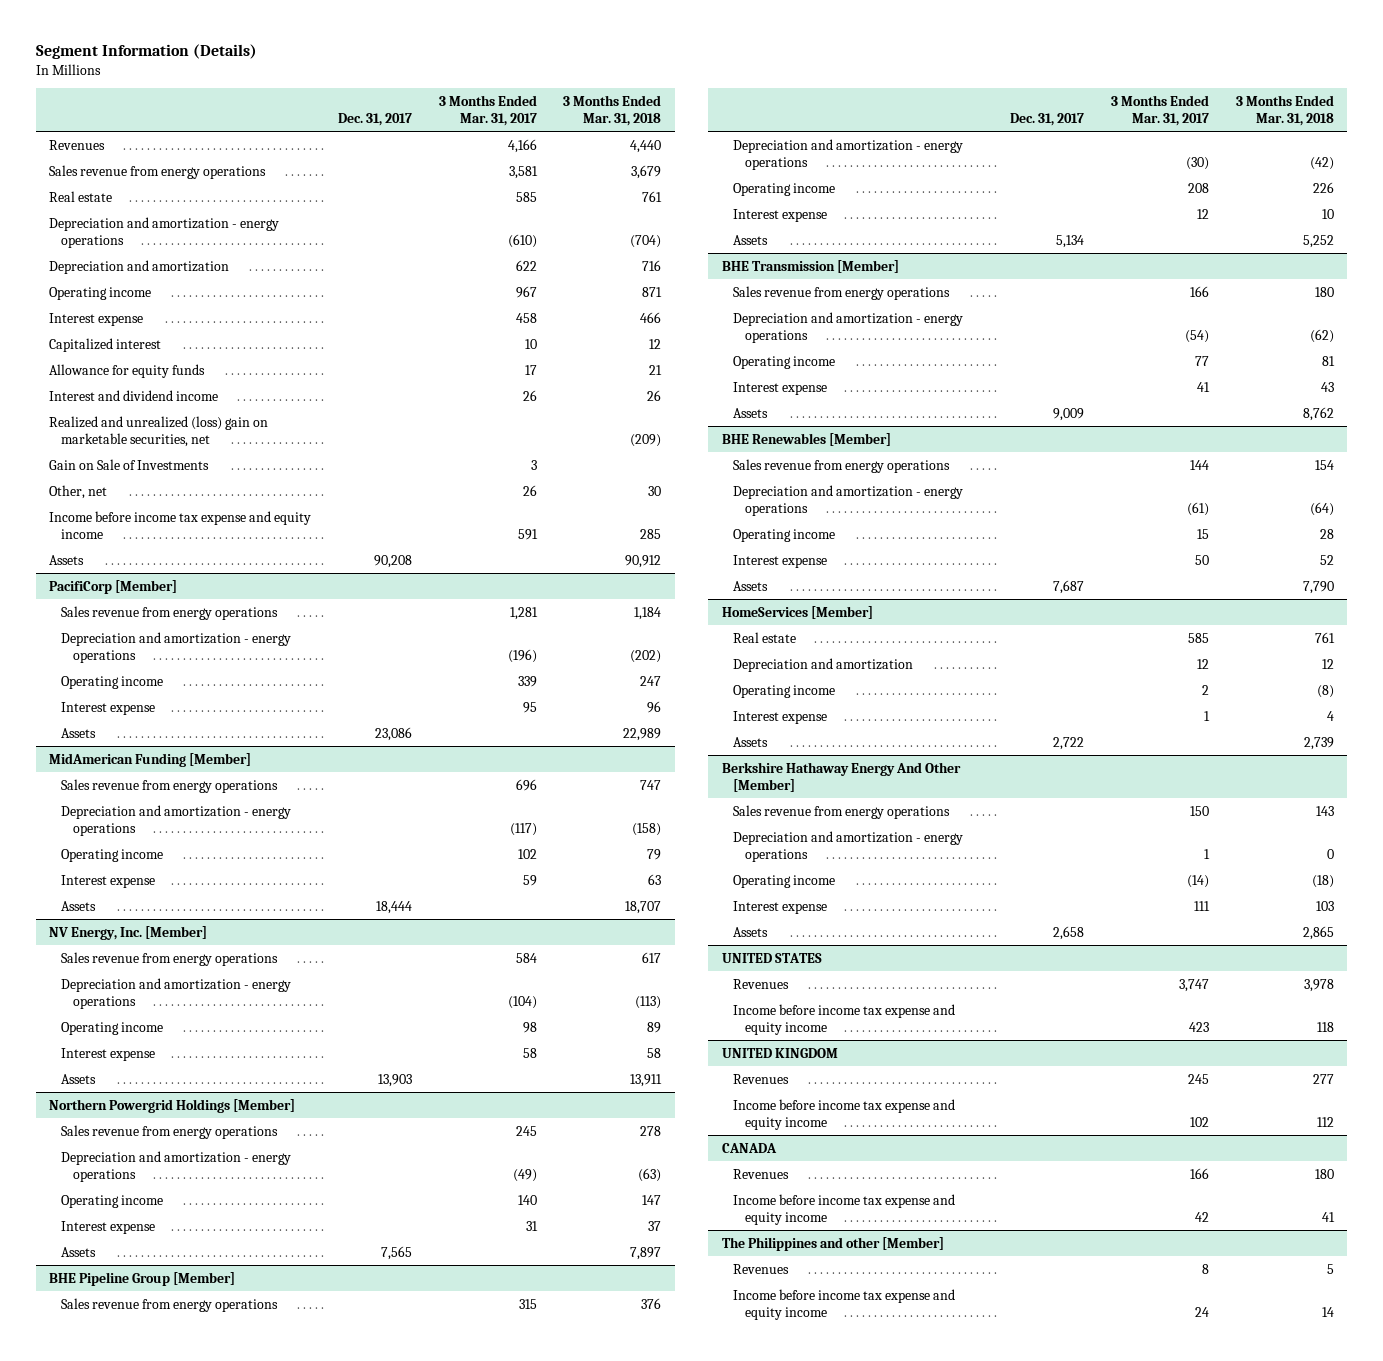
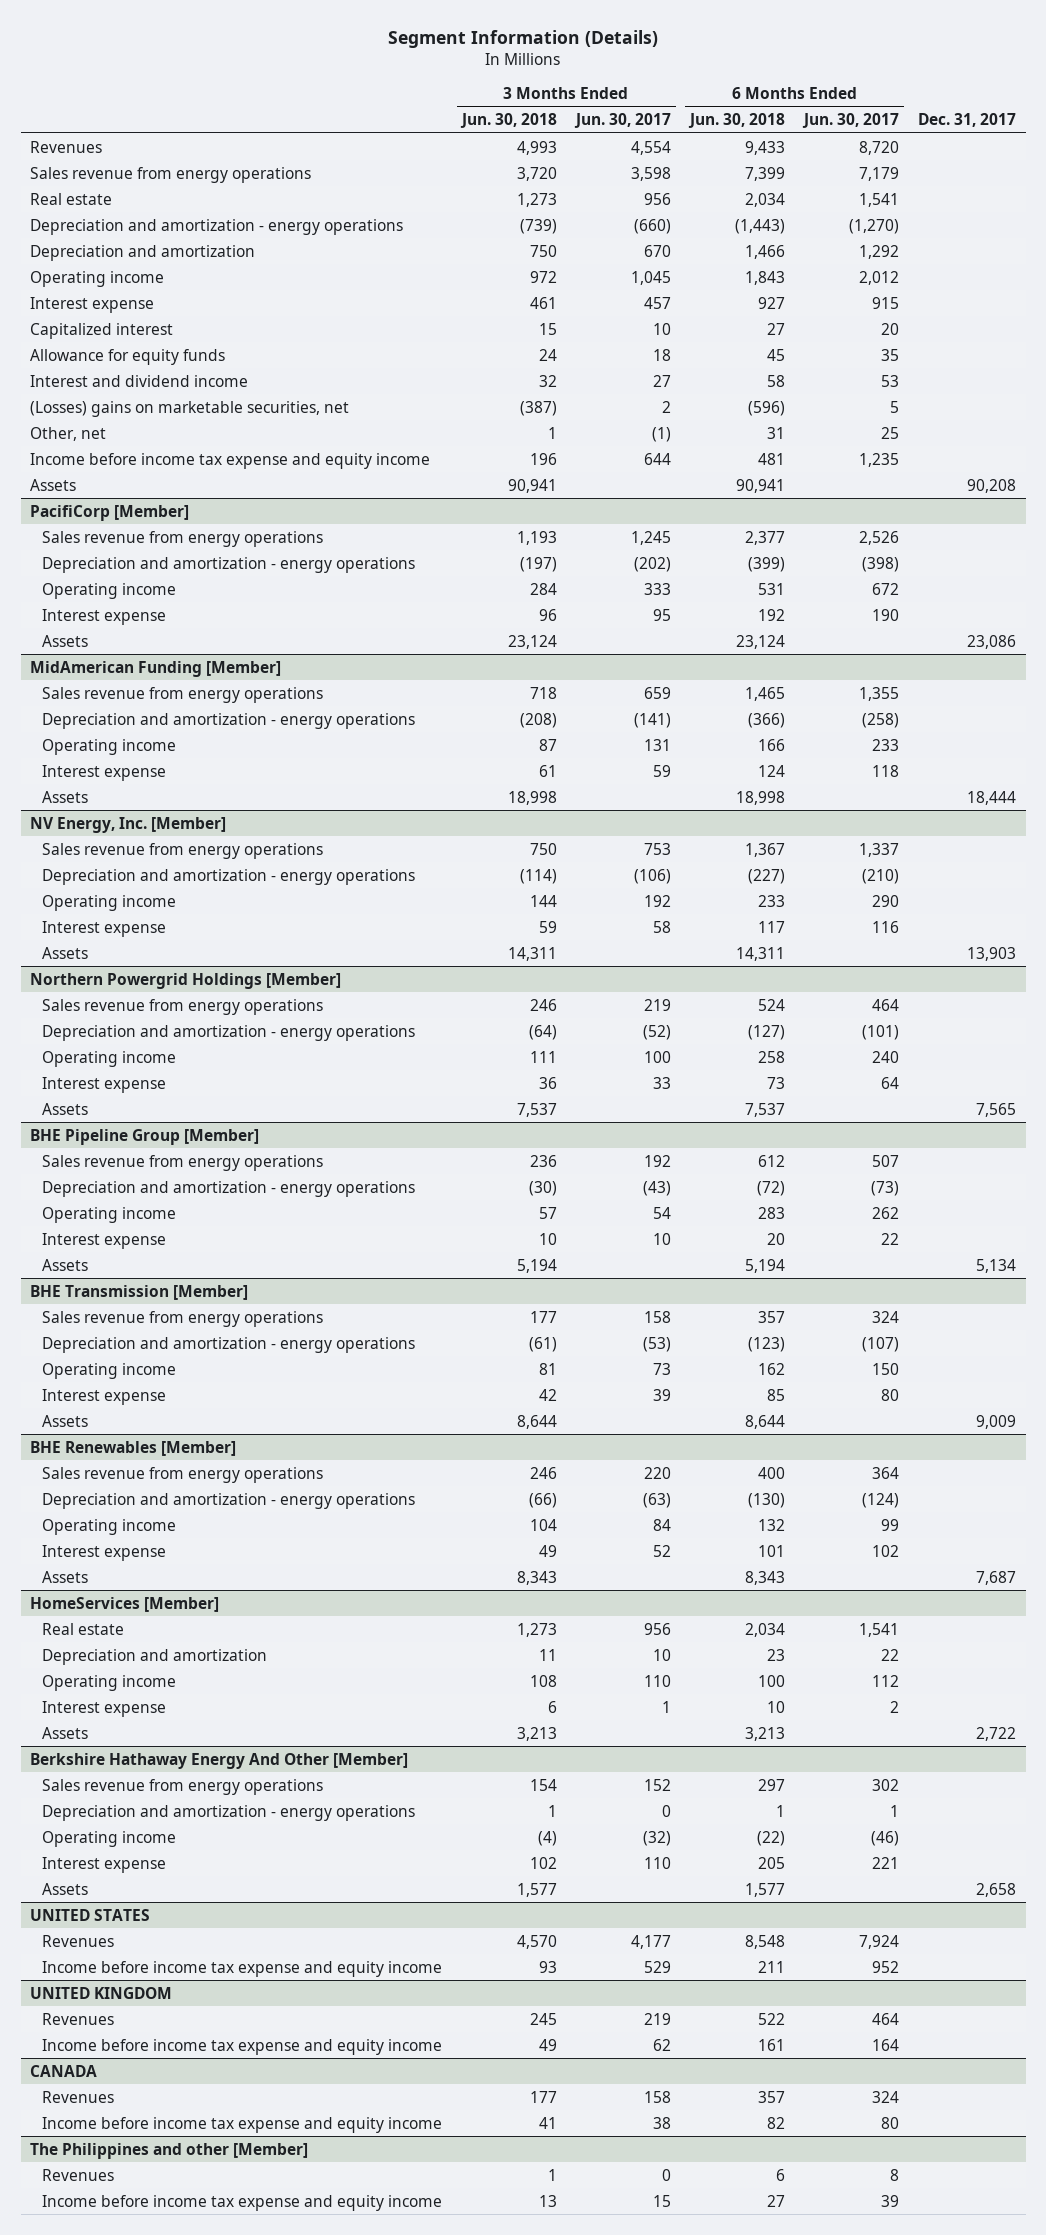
- | Dec. 31, 2017 | 3 Months Ended Mar. 31, 2017 | 3 Months Ended Mar. 31, 2018
+ | 3 Months Ended Jun. 30, 2018 | 3 Months Ended Jun. 30, 2017 | 6 Months Ended Jun. 30, 2018 | 6 Months Ended Jun. 30, 2017 | Dec. 31, 2017
- Realized and unrealized (loss) gain on marketable securities, net | | | (209)
- Gain on Sale of Investments | | 3 |
+ (Losses) gains on marketable securities, net | (387) | 2 | (596) | 5 |

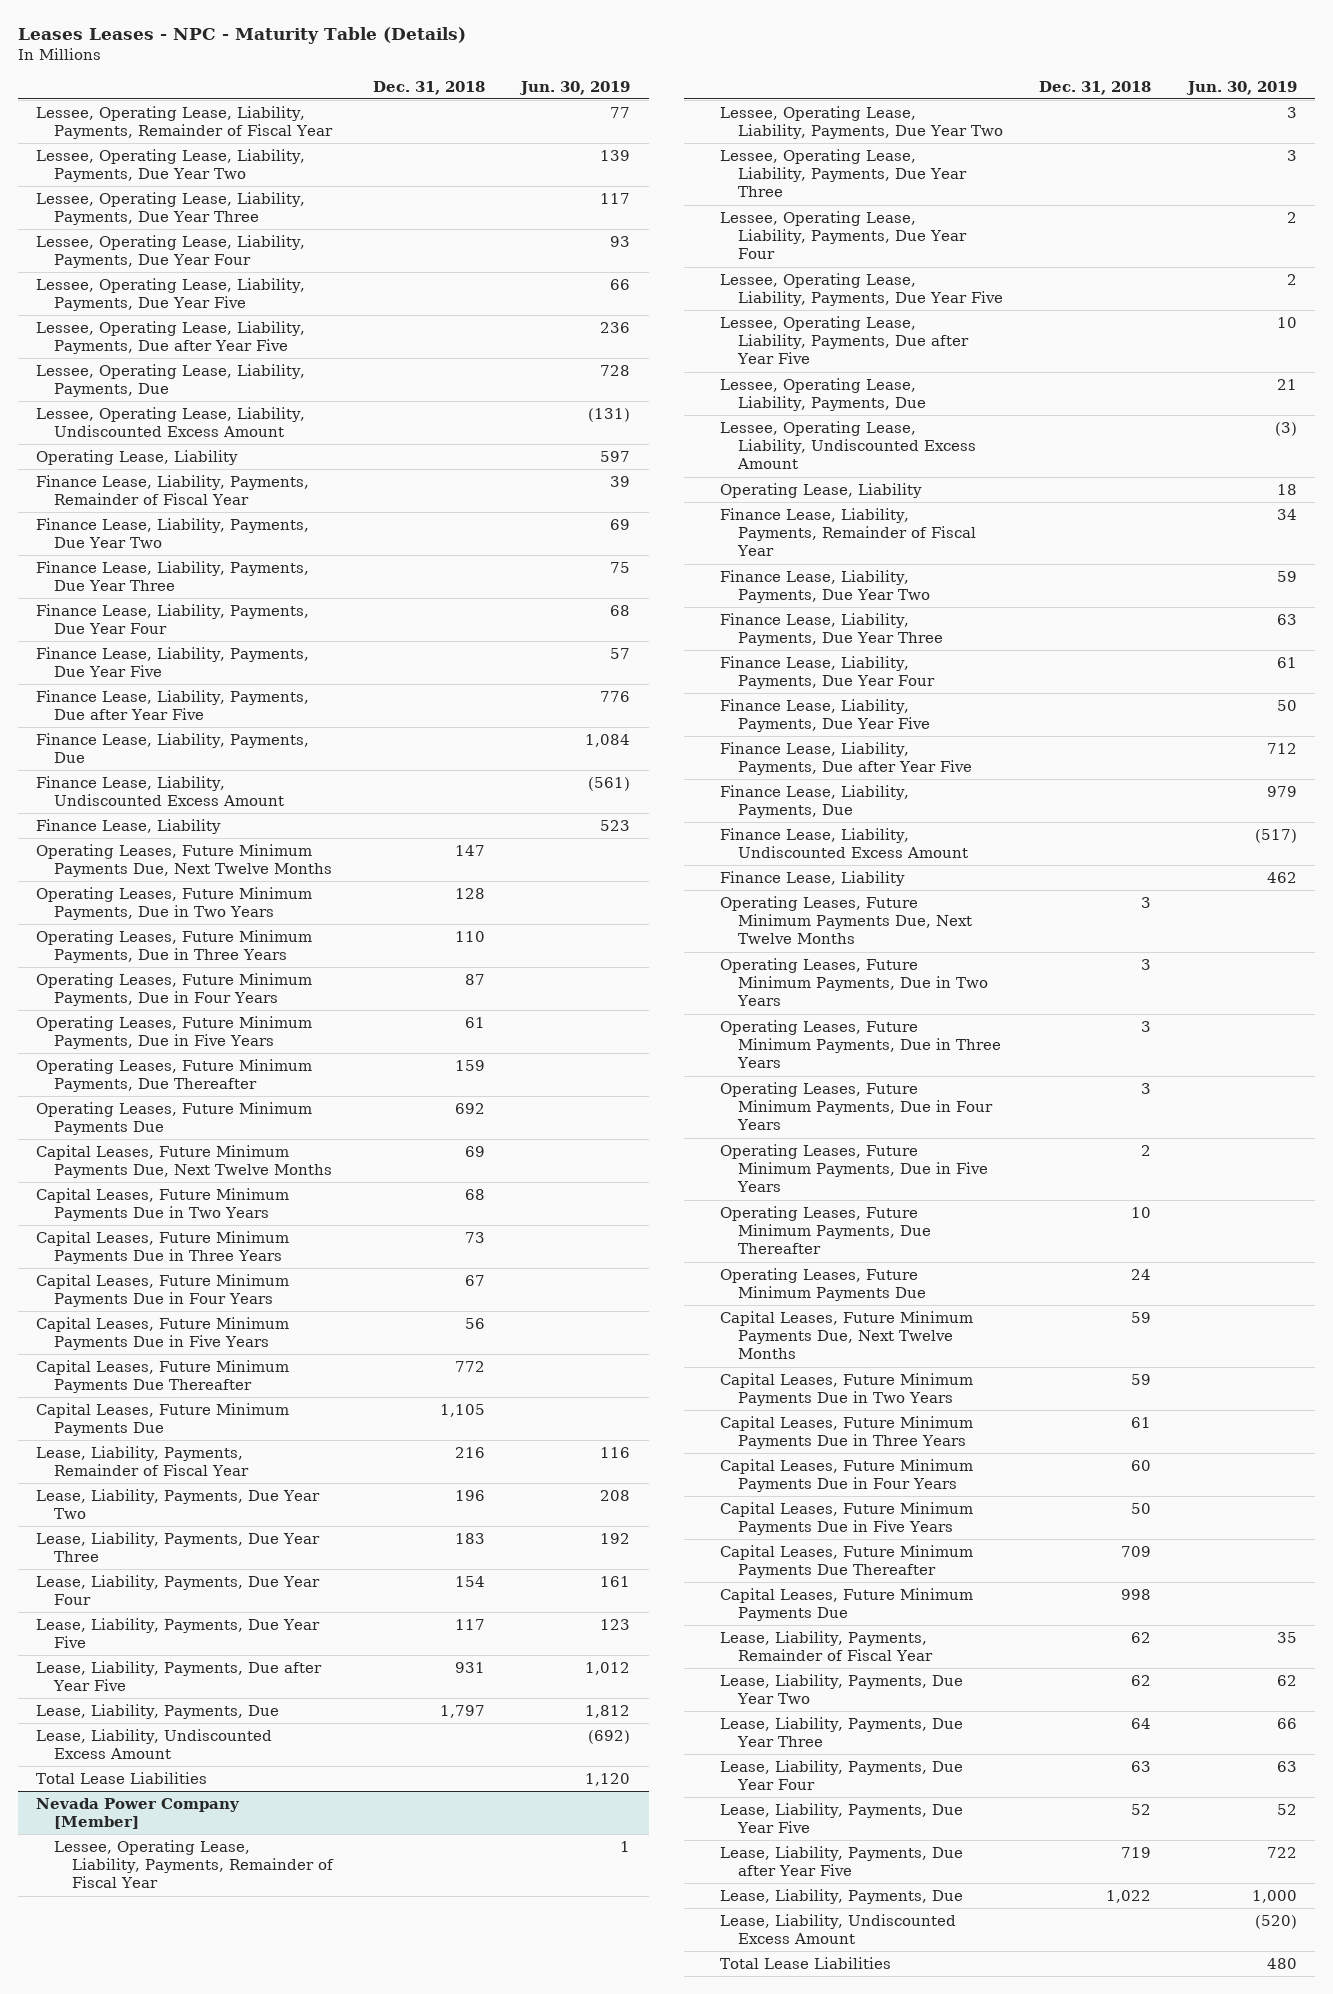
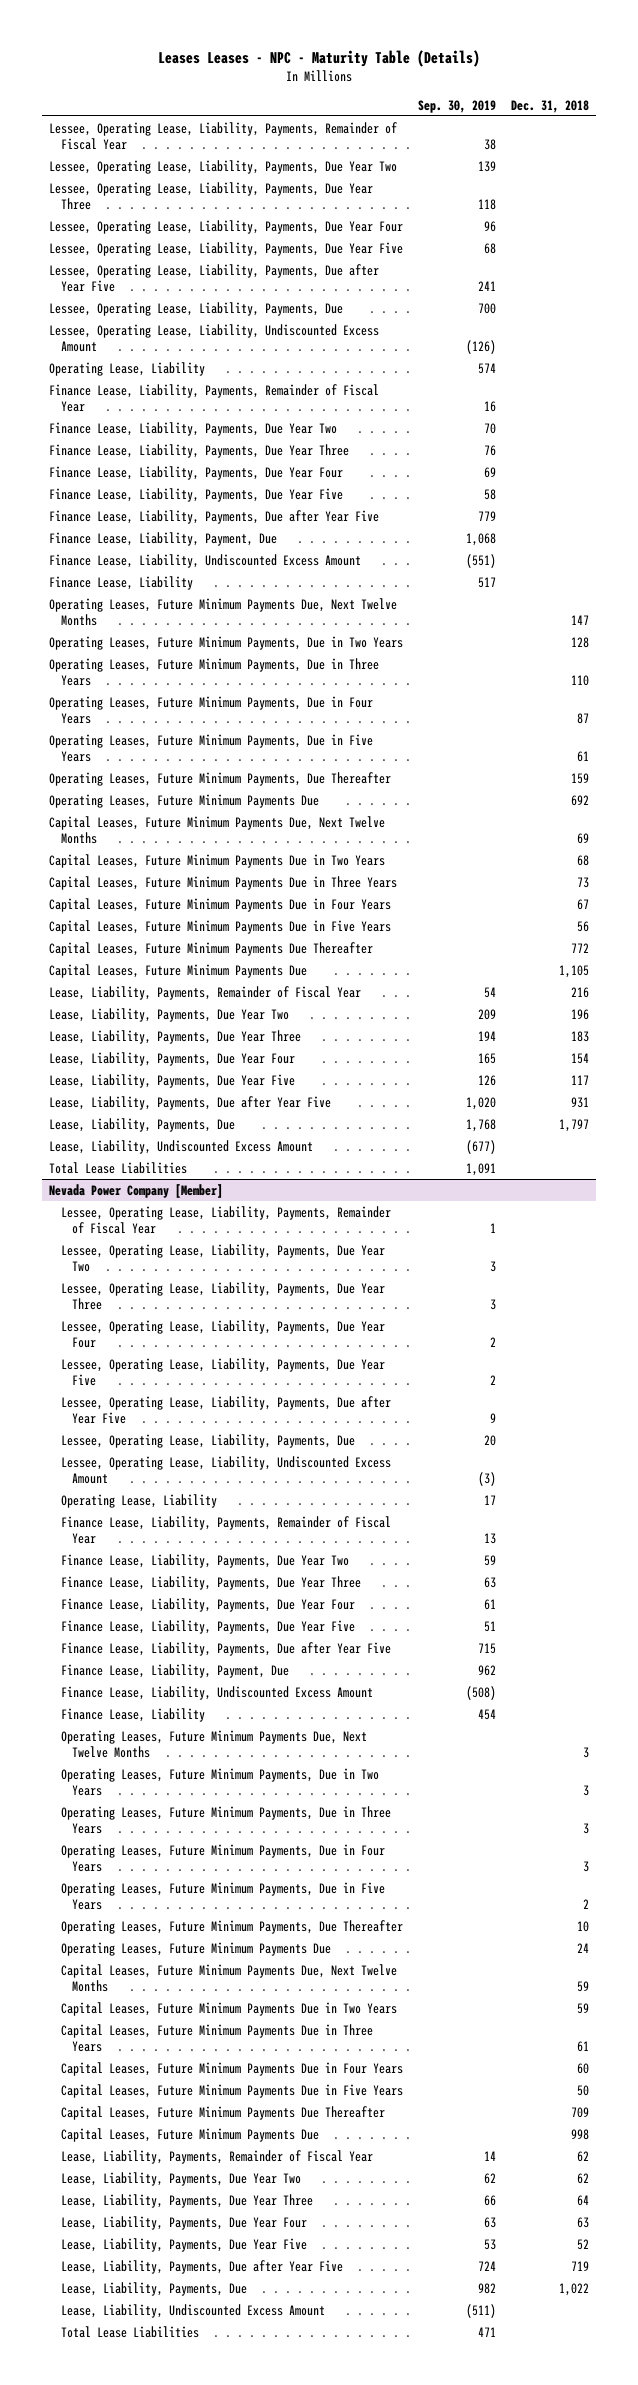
- | Dec. 31, 2018 | Jun. 30, 2019
+ | Sep. 30, 2019 | Dec. 31, 2018
- Finance Lease, Liability, Payments, Due | | 1,084
+ Finance Lease, Liability, Payment, Due | 1,068 |
@ Nevada Power Company [Member]
- Finance Lease, Liability, Payments, Due | | 979
+ Finance Lease, Liability, Payment, Due | 962 |

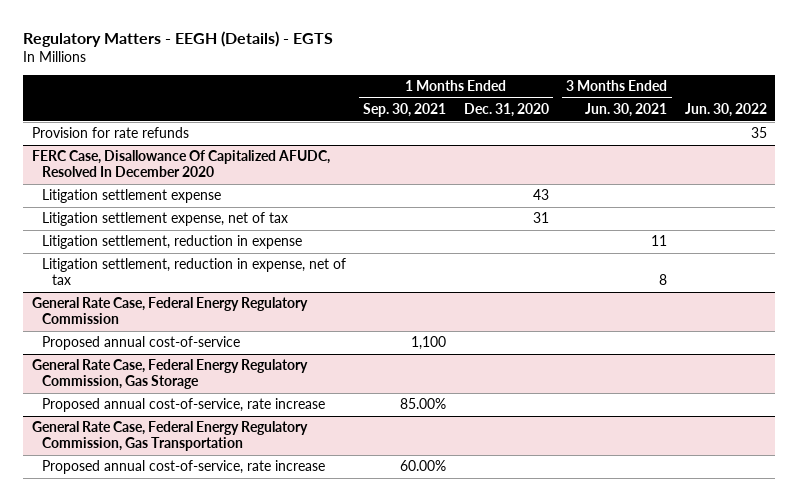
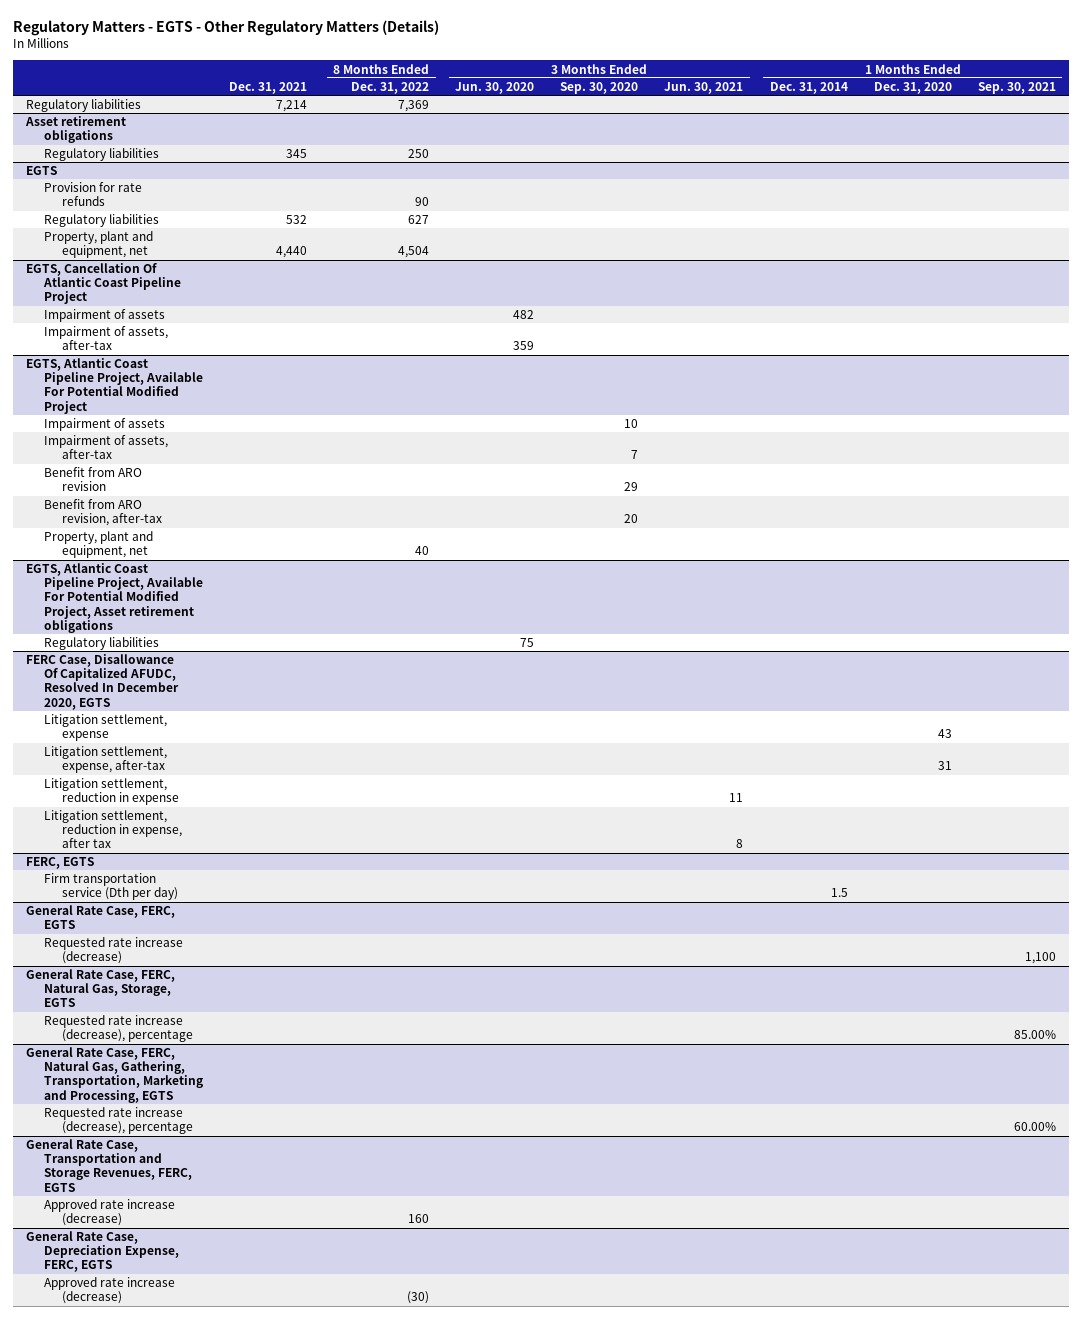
- Regulatory Matters - EEGH (Details) - EGTS
+ Regulatory Matters - EGTS - Other Regulatory Matters (Details)
- | 1 Months Ended Sep. 30, 2021 | 1 Months Ended Dec. 31, 2020 | 3 Months Ended Jun. 30, 2021 | Jun. 30, 2022
+ | Dec. 31, 2021 | 8 Months Ended Dec. 31, 2022 | 3 Months Ended Jun. 30, 2020 | 3 Months Ended Sep. 30, 2020 | 3 Months Ended Jun. 30, 2021 | 1 Months Ended Dec. 31, 2014 | 1 Months Ended Dec. 31, 2020 | 1 Months Ended Sep. 30, 2021
- Provision for rate refunds | | | | 35
- FERC Case, Disallowance Of Capitalized AFUDC, Resolved In December 2020
- Litigation settlement expense | | 43 | |
- Litigation settlement expense, net of tax | | 31 | |
- Litigation settlement, reduction in expense | | | 11 |
- Litigation settlement, reduction in expense, net of tax | | | 8 |
- General Rate Case, Federal Energy Regulatory Commission
- Proposed annual cost-of-service | 1,100 | | |
- General Rate Case, Federal Energy Regulatory Commission, Gas Storage
- Proposed annual cost-of-service, rate increase | 85.00% | | |
- General Rate Case, Federal Energy Regulatory Commission, Gas Transportation
- Proposed annual cost-of-service, rate increase | 60.00% | | |
+ Regulatory liabilities | 7,214 | 7,369 | | | | | |
+ Asset retirement obligations
+ Regulatory liabilities | 345 | 250 | | | | | |
+ EGTS
+ Provision for rate refunds | | 90 | | | | | |
+ Regulatory liabilities | 532 | 627 | | | | | |
+ Property, plant and equipment, net | 4,440 | 4,504 | | | | | |
+ EGTS, Cancellation Of Atlantic Coast Pipeline Project
+ Impairment of assets | | | 482 | | | | |
+ Impairment of assets, after-tax | | | 359 | | | | |
+ EGTS, Atlantic Coast Pipeline Project, Available For Potential Modified Project
+ Impairment of assets | | | | 10 | | | |
+ Impairment of assets, after-tax | | | | 7 | | | |
+ Benefit from ARO revision | | | | 29 | | | |
+ Benefit from ARO revision, after-tax | | | | 20 | | | |
+ Property, plant and equipment, net | | 40 | | | | | |
+ EGTS, Atlantic Coast Pipeline Project, Available For Potential Modified Project, Asset retirement obligations
+ Regulatory liabilities | | | 75 | | | | |
+ FERC Case, Disallowance Of Capitalized AFUDC, Resolved In December 2020, EGTS
+ Litigation settlement, expense | | | | | | | 43 |
+ Litigation settlement, expense, after-tax | | | | | | | 31 |
+ Litigation settlement, reduction in expense | | | | | 11 | | |
+ Litigation settlement, reduction in expense, after tax | | | | | 8 | | |
+ FERC, EGTS
+ Firm transportation service (Dth per day) | | | | | | 1.5 | |
+ General Rate Case, FERC, EGTS
+ Requested rate increase (decrease) | | | | | | | | 1,100
+ General Rate Case, FERC, Natural Gas, Storage, EGTS
+ Requested rate increase (decrease), percentage | | | | | | | | 85.00%
+ General Rate Case, FERC, Natural Gas, Gathering, Transportation, Marketing and Processing, EGTS
+ Requested rate increase (decrease), percentage | | | | | | | | 60.00%
+ General Rate Case, Transportation and Storage Revenues, FERC, EGTS
+ Approved rate increase (decrease) | | 160 | | | | | |
+ General Rate Case, Depreciation Expense, FERC, EGTS
+ Approved rate increase (decrease) | | (30) | | | | | |

